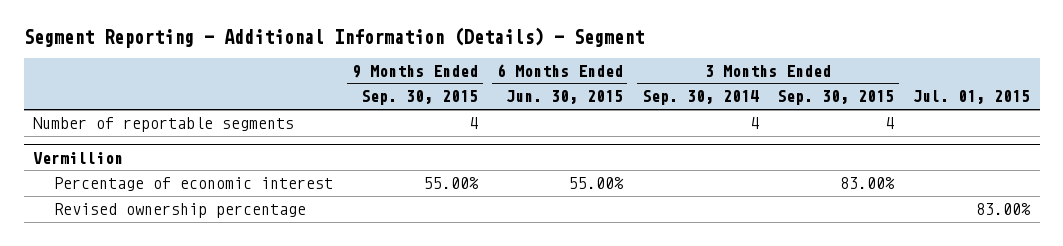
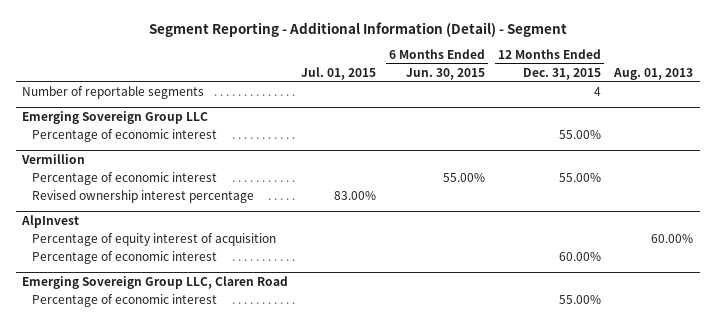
- Segment Reporting - Additional Information (Details) - Segment
+ Segment Reporting - Additional Information (Detail) - Segment
- | 9 Months Ended Sep. 30, 2015 | 6 Months Ended Jun. 30, 2015 | 3 Months Ended Sep. 30, 2014 | 3 Months Ended Sep. 30, 2015 | Jul. 01, 2015
+ | Jul. 01, 2015 | 6 Months Ended Jun. 30, 2015 | 12 Months Ended Dec. 31, 2015 | Aug. 01, 2013
+ Emerging Sovereign Group LLC
+ Percentage of economic interest | | | 55.00% |
@ Vermillion
- Revised ownership percentage | | | | | 83.00%
+ Revised ownership interest percentage | 83.00% | | |
+ AlpInvest
+ Percentage of equity interest of acquisition | | | | 60.00%
+ Percentage of economic interest | | | 60.00% |
+ Emerging Sovereign Group LLC, Claren Road
+ Percentage of economic interest | | | 55.00% |

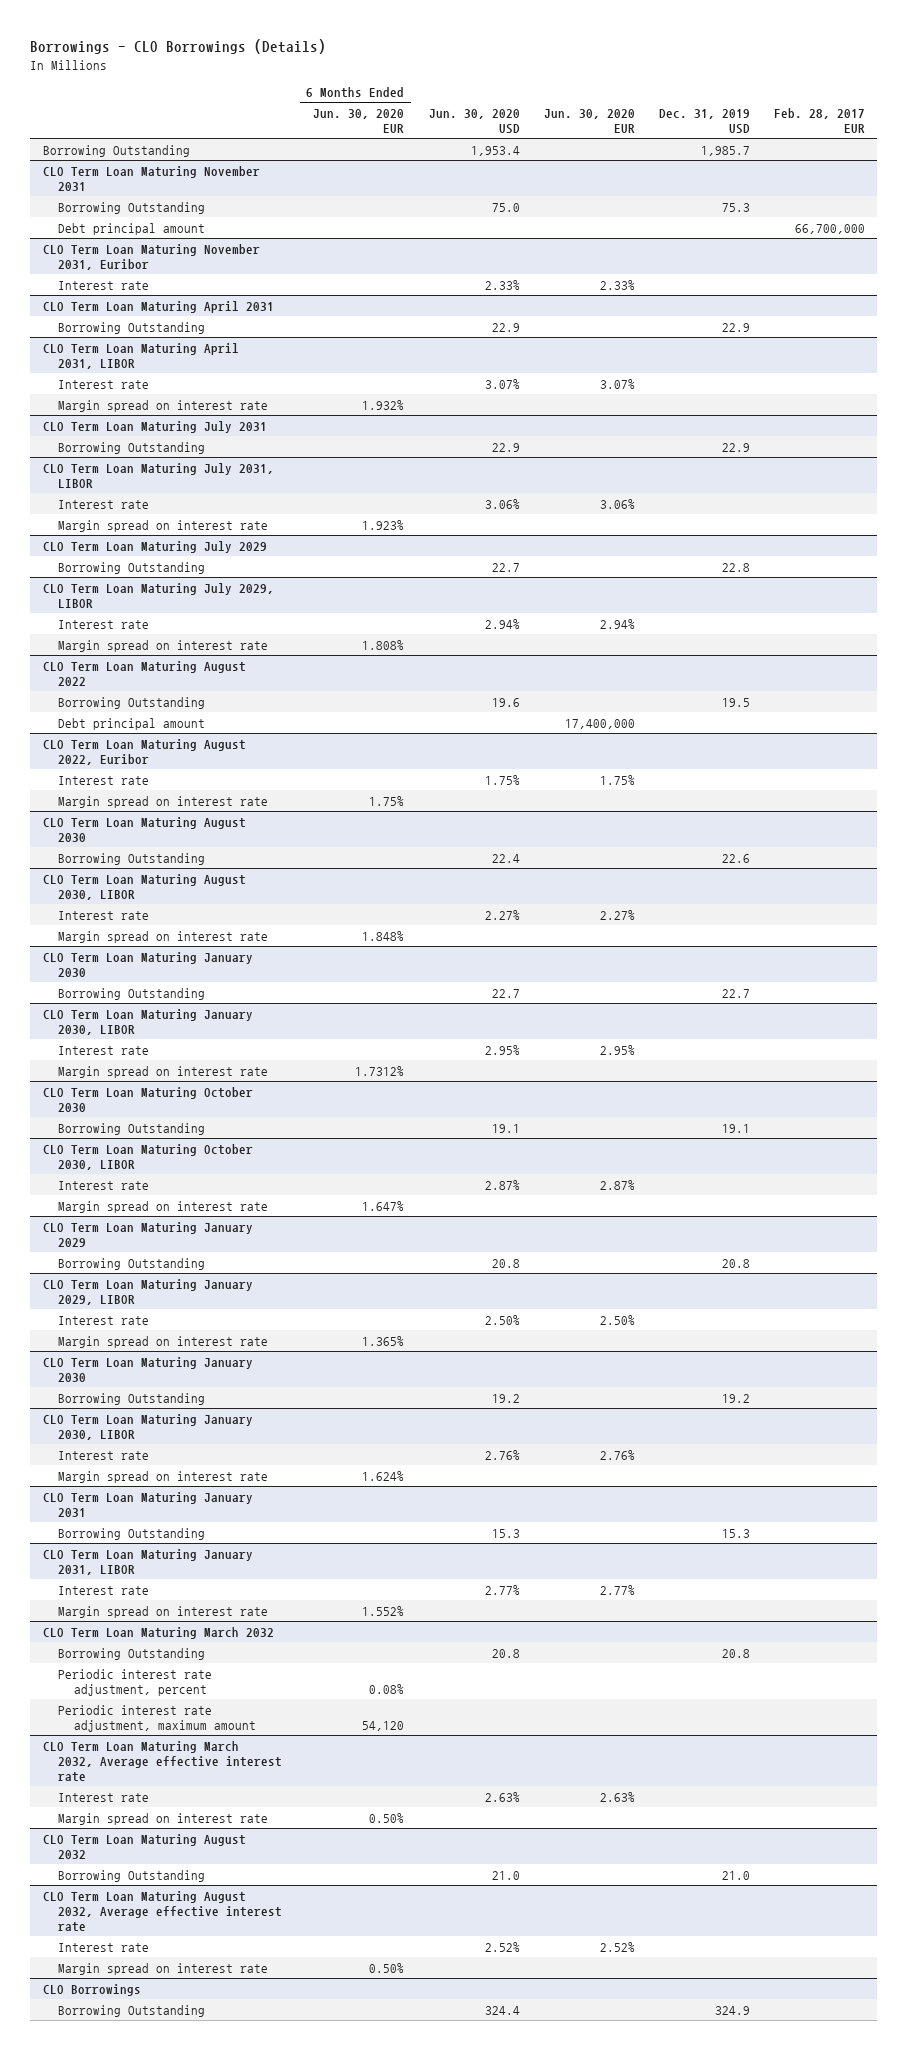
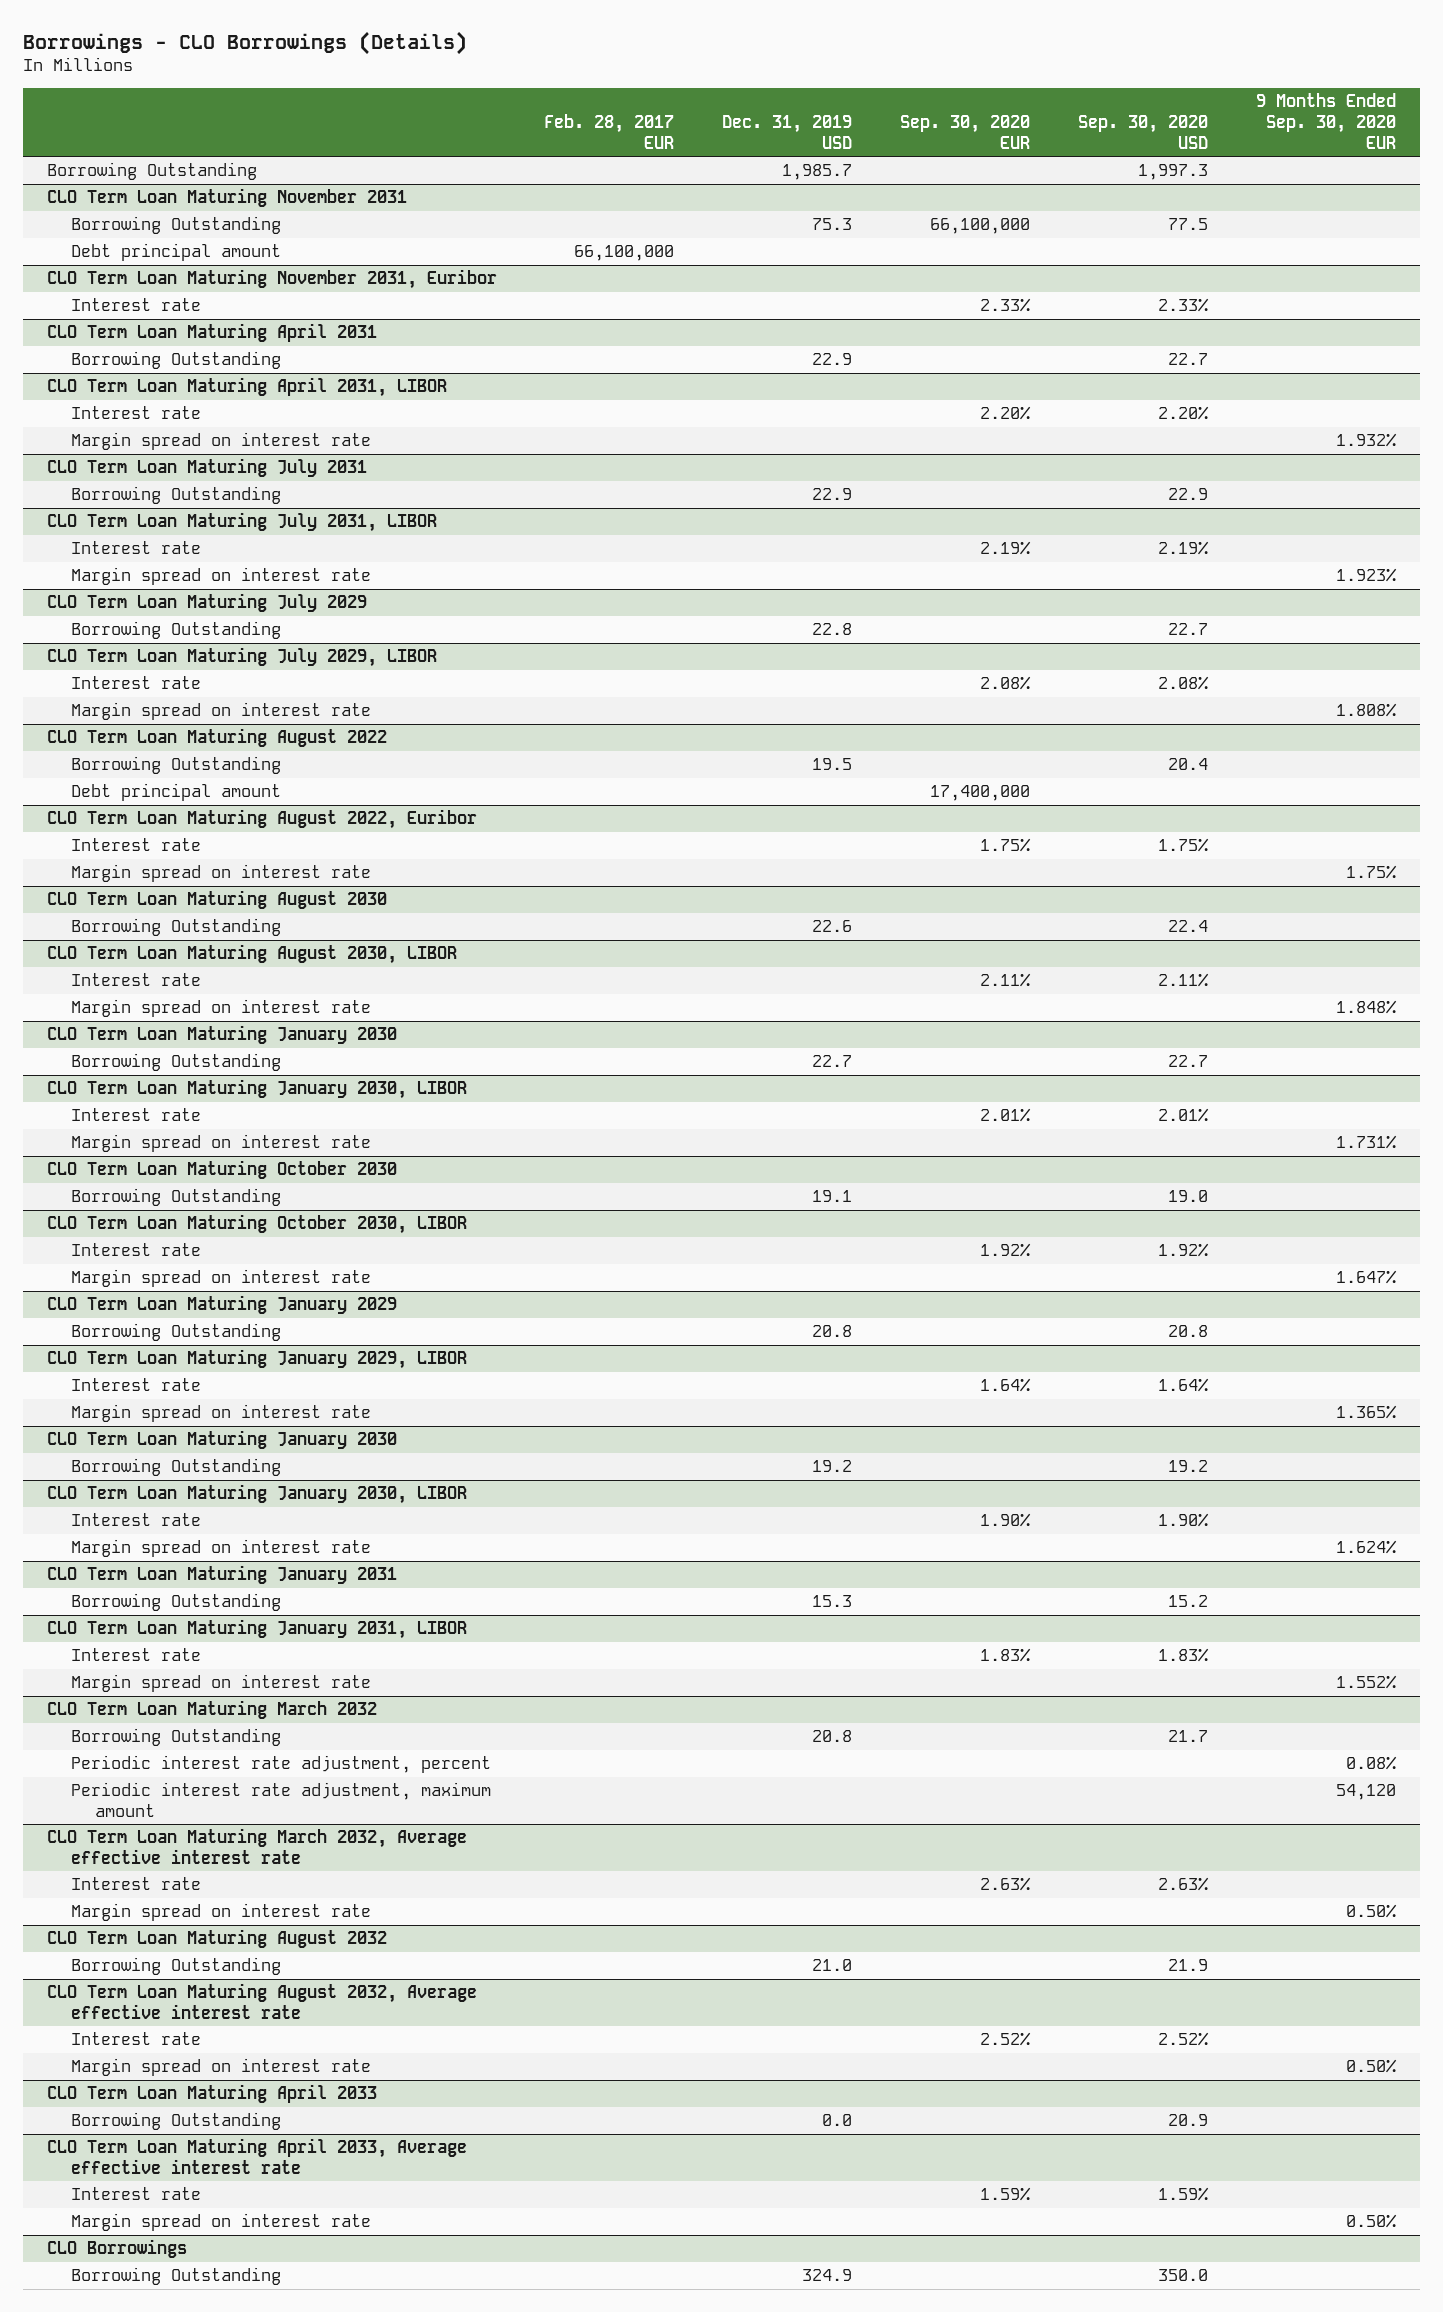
- | 6 Months Ended Jun. 30, 2020 EUR | Jun. 30, 2020 USD | Jun. 30, 2020 EUR | Dec. 31, 2019 USD | Feb. 28, 2017 EUR
+ | Feb. 28, 2017 EUR | Dec. 31, 2019 USD | Sep. 30, 2020 EUR | Sep. 30, 2020 USD | 9 Months Ended Sep. 30, 2020 EUR
@ CLO Term Loan Maturing November 2031
- Debt principal amount | | | | | 66,700,000
+ Debt principal amount | 66,100,000 | | | |
+ CLO Term Loan Maturing April 2033
+ Borrowing Outstanding | | 0.0 | | 20.9 |
+ CLO Term Loan Maturing April 2033, Average effective interest rate
+ Interest rate | | | 1.59% | 1.59% |
+ Margin spread on interest rate | | | | | 0.50%

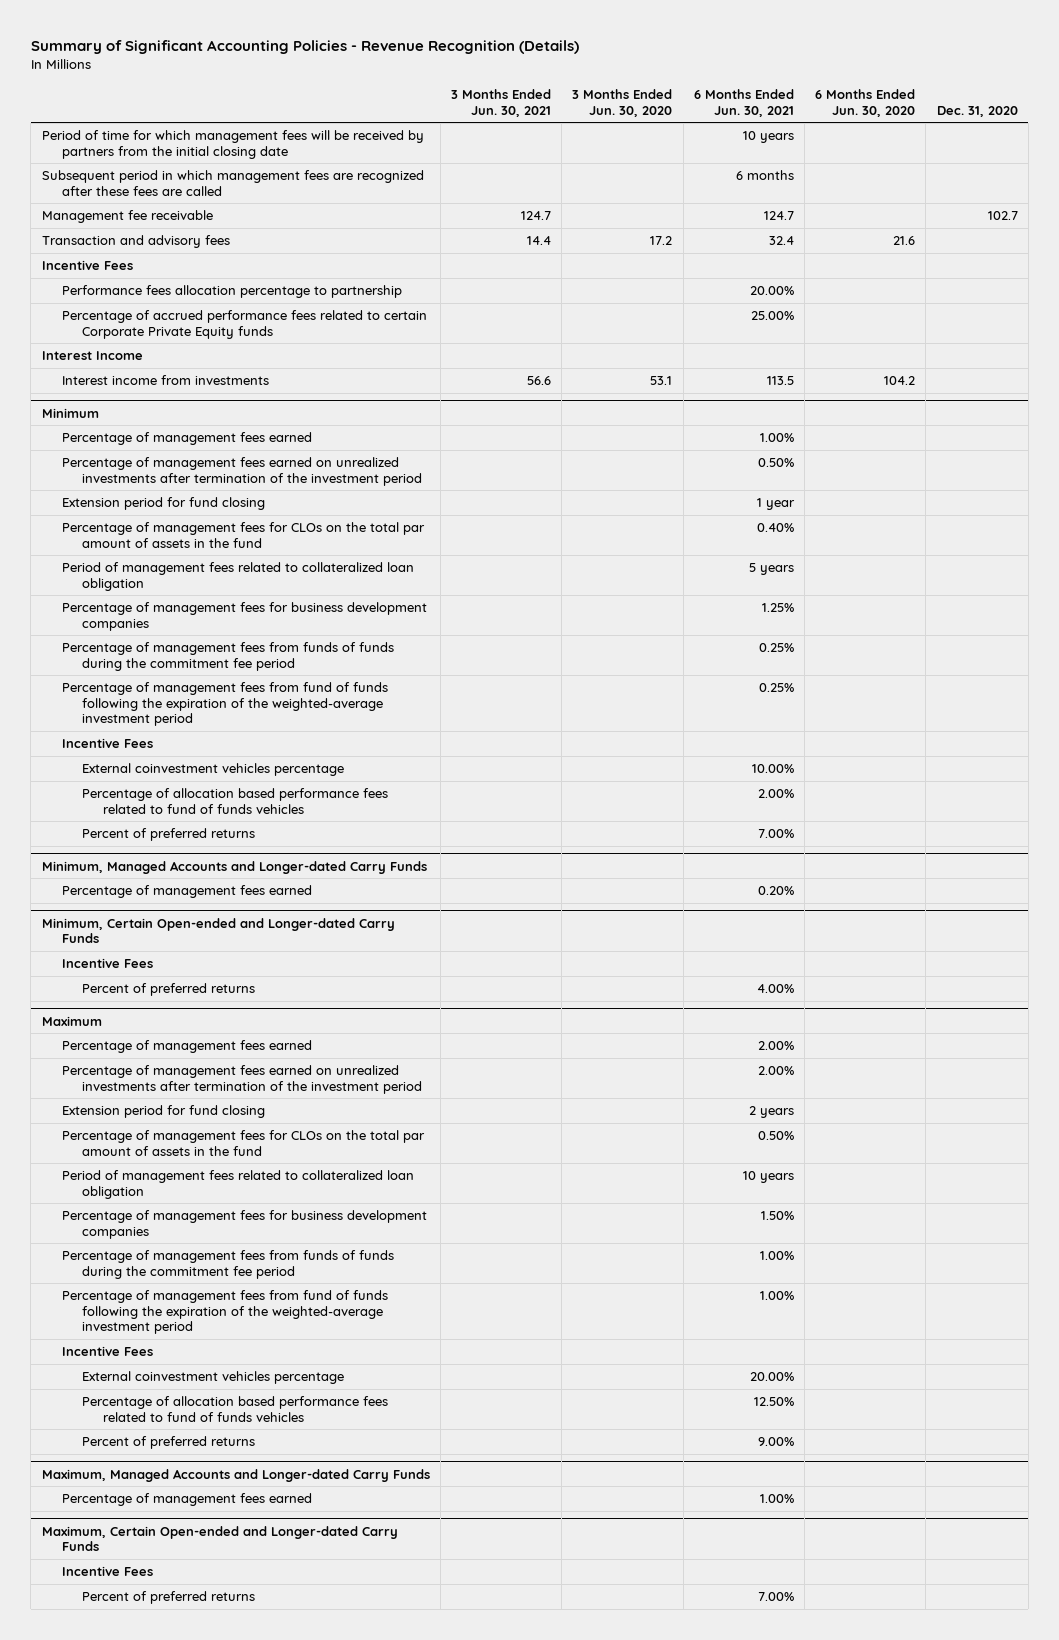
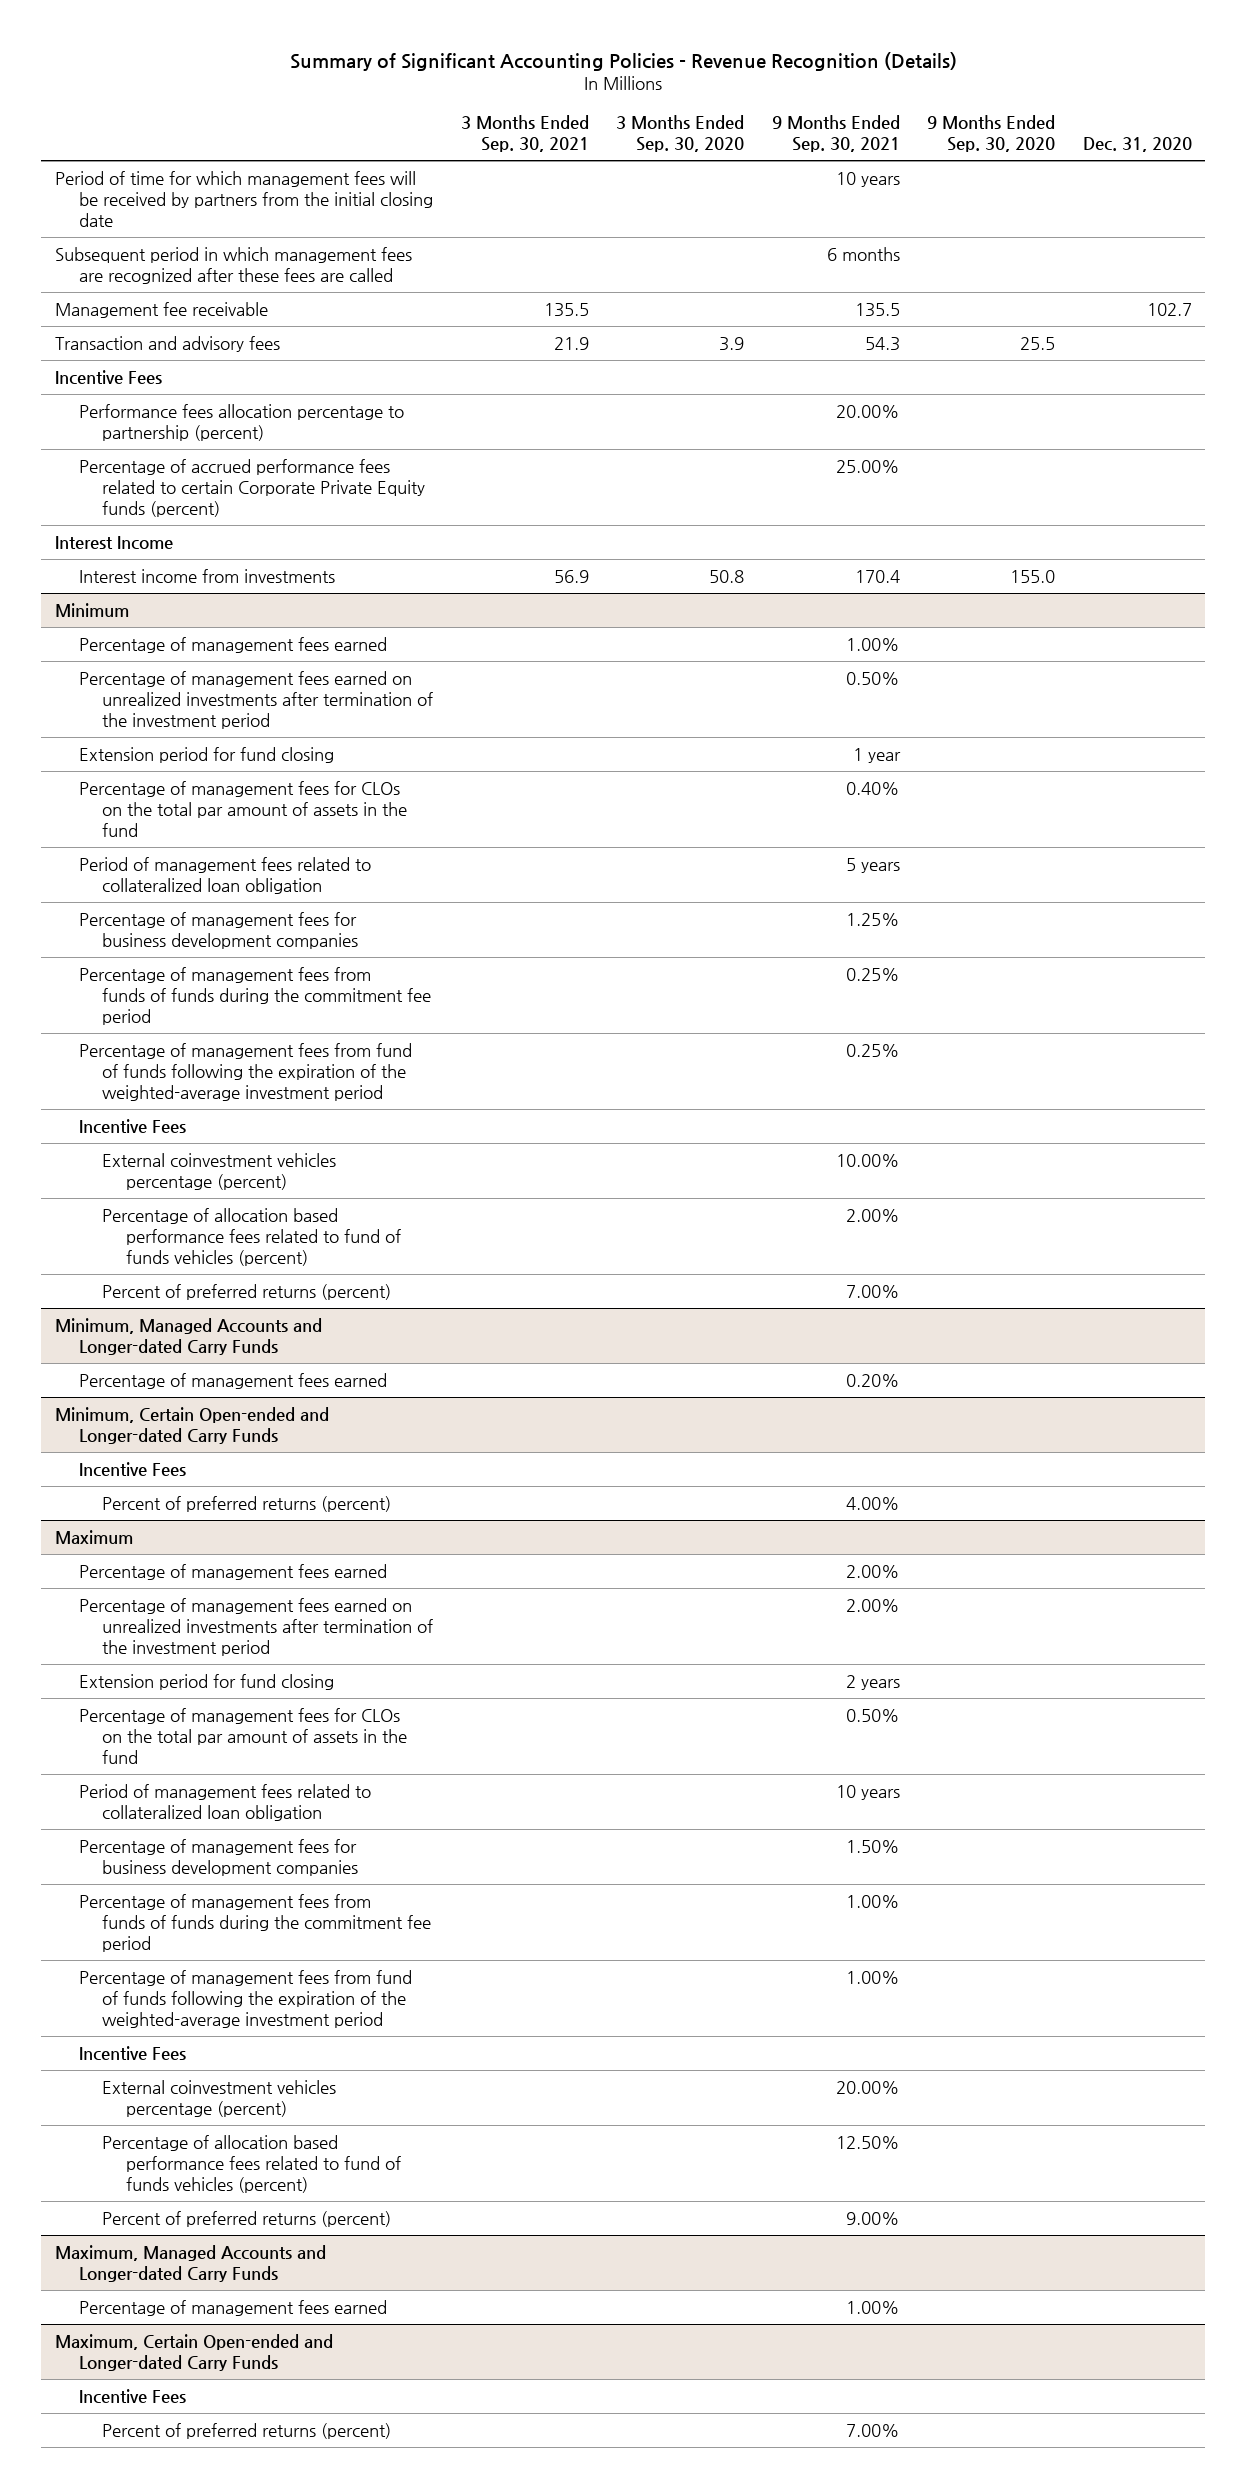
- | 3 Months Ended Jun. 30, 2021 | 3 Months Ended Jun. 30, 2020 | 6 Months Ended Jun. 30, 2021 | 6 Months Ended Jun. 30, 2020 | Dec. 31, 2020
+ | 3 Months Ended Sep. 30, 2021 | 3 Months Ended Sep. 30, 2020 | 9 Months Ended Sep. 30, 2021 | 9 Months Ended Sep. 30, 2020 | Dec. 31, 2020
- Performance fees allocation percentage to partnership | | | 20.00% | |
- Percentage of accrued performance fees related to certain Corporate Private Equity funds | | | 25.00% | |
+ Performance fees allocation percentage to partnership (percent) | | | 20.00% | |
+ Percentage of accrued performance fees related to certain Corporate Private Equity funds (percent) | | | 25.00% | |
@ Minimum
- External coinvestment vehicles percentage | | | 10.00% | |
- Percentage of allocation based performance fees related to fund of funds vehicles | | | 2.00% | |
- Percent of preferred returns | | | 7.00% | |
+ External coinvestment vehicles percentage (percent) | | | 10.00% | |
+ Percentage of allocation based performance fees related to fund of funds vehicles (percent) | | | 2.00% | |
+ Percent of preferred returns (percent) | | | 7.00% | |
@ Minimum, Certain Open-ended and Longer-dated Carry Funds
- Percent of preferred returns | | | 4.00% | |
+ Percent of preferred returns (percent) | | | 4.00% | |
@ Maximum
- External coinvestment vehicles percentage | | | 20.00% | |
- Percentage of allocation based performance fees related to fund of funds vehicles | | | 12.50% | |
- Percent of preferred returns | | | 9.00% | |
+ External coinvestment vehicles percentage (percent) | | | 20.00% | |
+ Percentage of allocation based performance fees related to fund of funds vehicles (percent) | | | 12.50% | |
+ Percent of preferred returns (percent) | | | 9.00% | |
@ Maximum, Certain Open-ended and Longer-dated Carry Funds
- Percent of preferred returns | | | 7.00% | |
+ Percent of preferred returns (percent) | | | 7.00% | |

